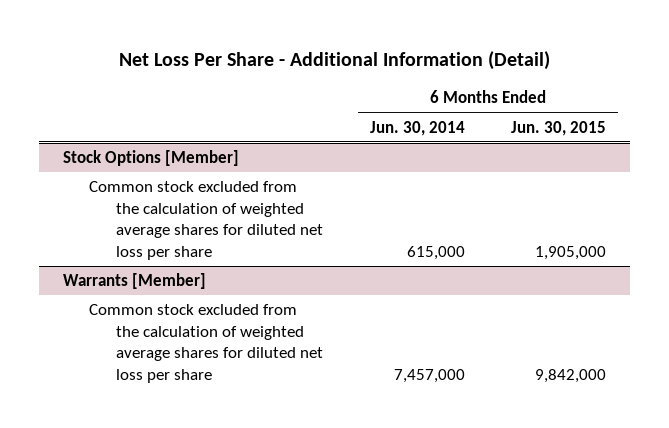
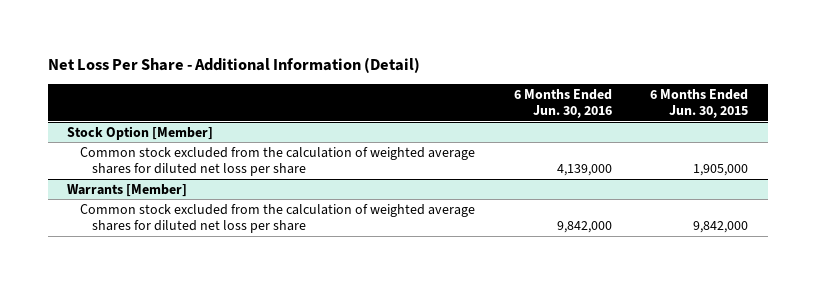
- | 6 Months Ended Jun. 30, 2014 | 6 Months Ended Jun. 30, 2015
+ | 6 Months Ended Jun. 30, 2016 | 6 Months Ended Jun. 30, 2015
- Stock Options [Member]
+ Stock Option [Member]

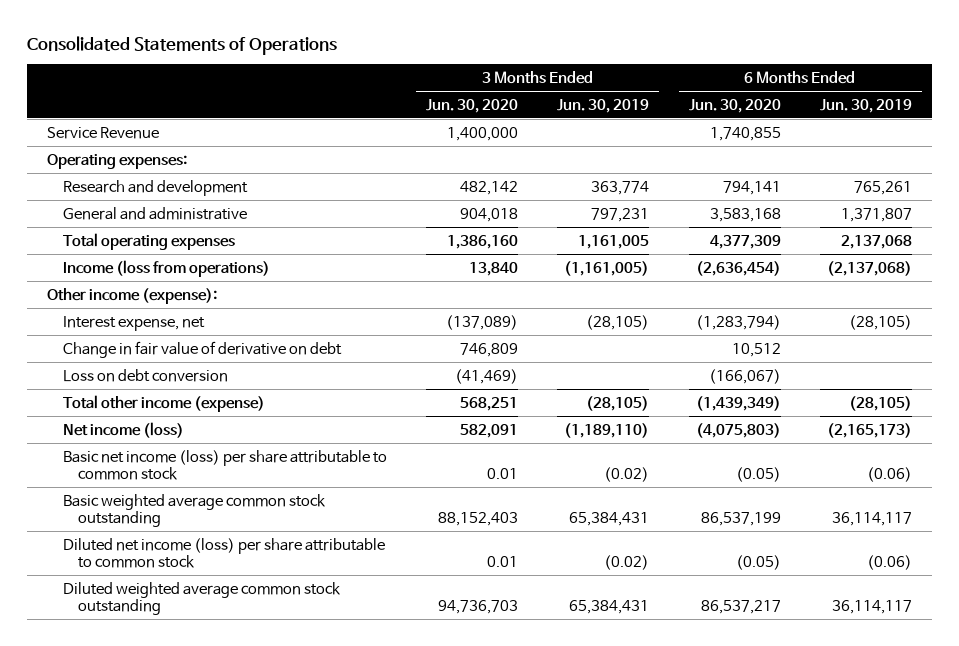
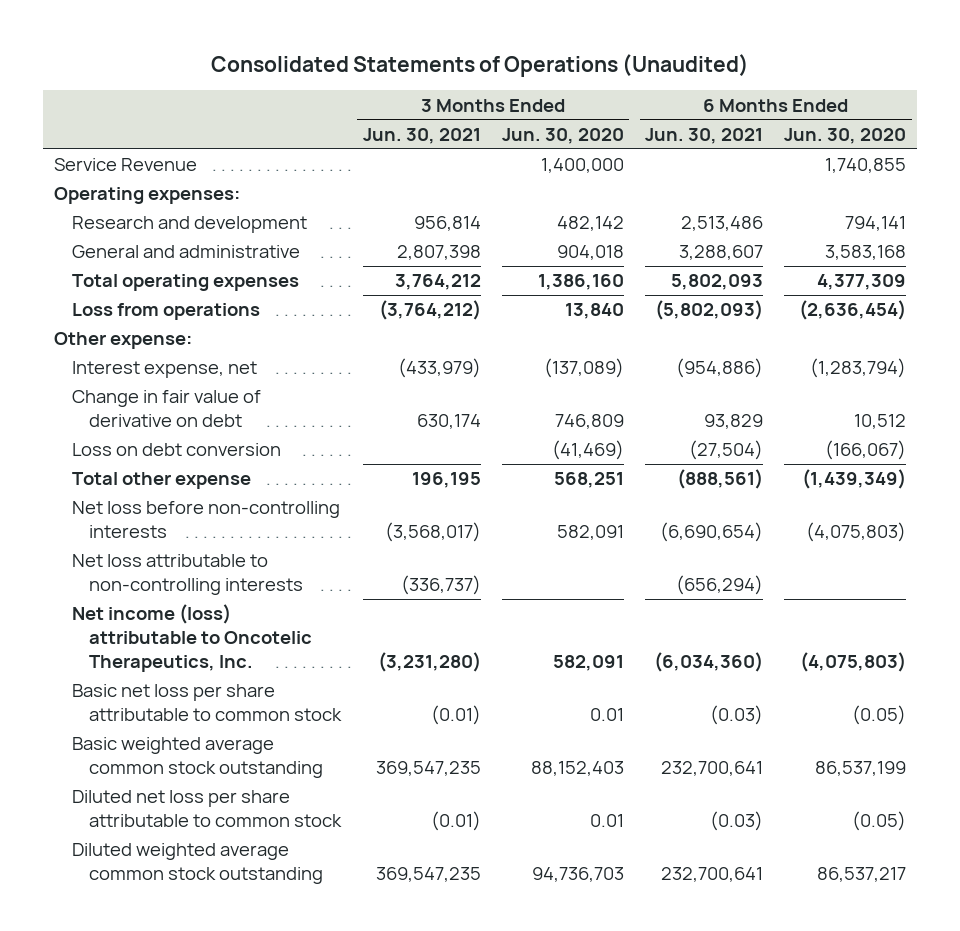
- Consolidated Statements of Operations
+ Consolidated Statements of Operations (Unaudited)
- | 3 Months Ended Jun. 30, 2020 | 3 Months Ended Jun. 30, 2019 | 6 Months Ended Jun. 30, 2020 | 6 Months Ended Jun. 30, 2019
+ | 3 Months Ended Jun. 30, 2021 | 3 Months Ended Jun. 30, 2020 | 6 Months Ended Jun. 30, 2021 | 6 Months Ended Jun. 30, 2020
- Income (loss from operations) | 13,840 | (1,161,005) | (2,636,454) | (2,137,068)
- Other income (expense):
+ Loss from operations | (3,764,212) | 13,840 | (5,802,093) | (2,636,454)
+ Other expense:
- Total other income (expense) | 568,251 | (28,105) | (1,439,349) | (28,105)
- Net income (loss) | 582,091 | (1,189,110) | (4,075,803) | (2,165,173)
- Basic net income (loss) per share attributable to common stock | 0.01 | (0.02) | (0.05) | (0.06)
+ Total other expense | 196,195 | 568,251 | (888,561) | (1,439,349)
+ Net loss before non-controlling interests | (3,568,017) | 582,091 | (6,690,654) | (4,075,803)
+ Net loss attributable to non-controlling interests | (336,737) | | (656,294) |
+ Net income (loss) attributable to Oncotelic Therapeutics, Inc. | (3,231,280) | 582,091 | (6,034,360) | (4,075,803)
+ Basic net loss per share attributable to common stock | (0.01) | 0.01 | (0.03) | (0.05)
- Diluted net income (loss) per share attributable to common stock | 0.01 | (0.02) | (0.05) | (0.06)
+ Diluted net loss per share attributable to common stock | (0.01) | 0.01 | (0.03) | (0.05)

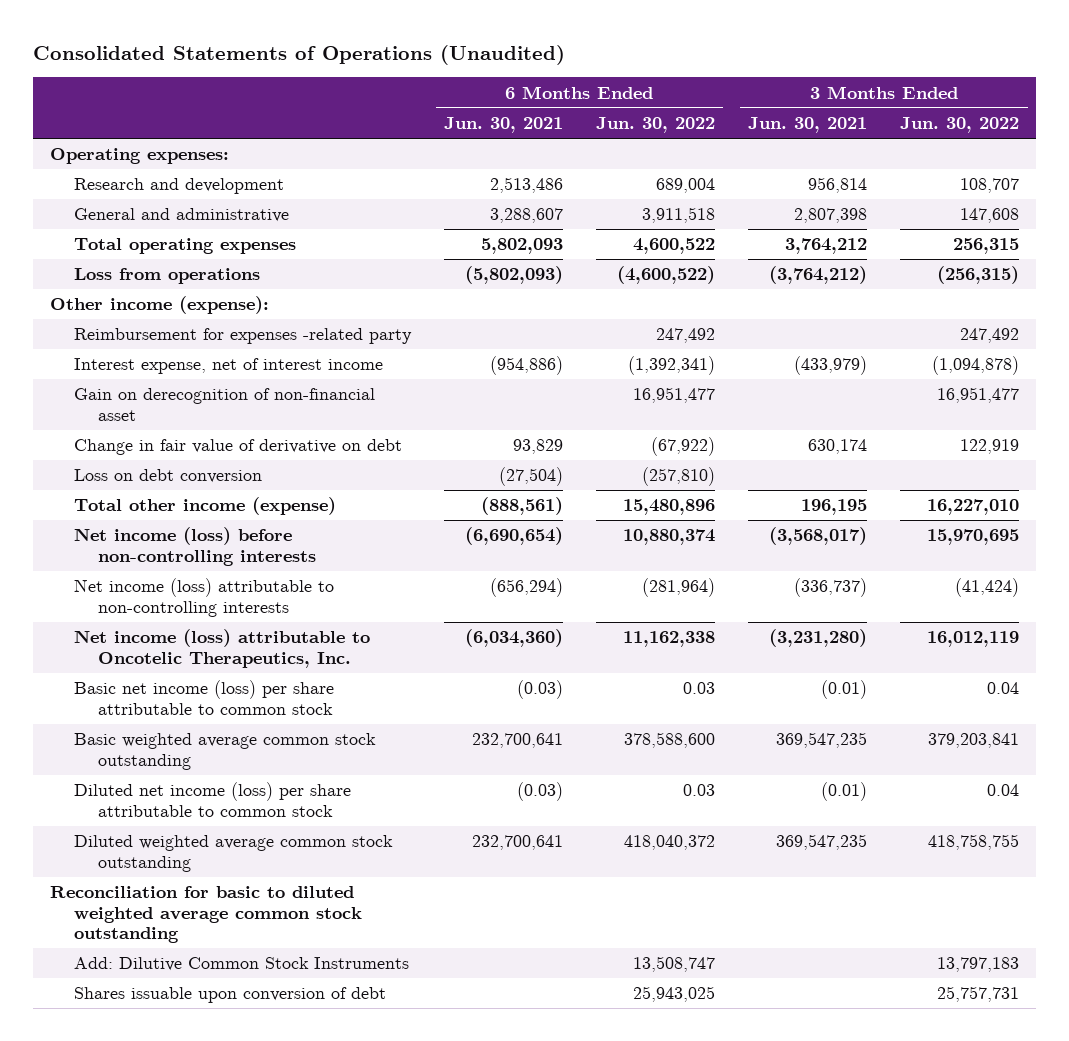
- | 3 Months Ended Jun. 30, 2021 | 3 Months Ended Jun. 30, 2020 | 6 Months Ended Jun. 30, 2021 | 6 Months Ended Jun. 30, 2020
+ | 6 Months Ended Jun. 30, 2021 | 6 Months Ended Jun. 30, 2022 | 3 Months Ended Jun. 30, 2021 | 3 Months Ended Jun. 30, 2022
- Service Revenue | | 1,400,000 | | 1,740,855
- Other expense:
- Interest expense, net | (433,979) | (137,089) | (954,886) | (1,283,794)
+ Other income (expense):
+ Reimbursement for expenses -related party | | 247,492 | | 247,492
+ Interest expense, net of interest income | (954,886) | (1,392,341) | (433,979) | (1,094,878)
+ Gain on derecognition of non-financial asset | | 16,951,477 | | 16,951,477
- Total other expense | 196,195 | 568,251 | (888,561) | (1,439,349)
- Net loss before non-controlling interests | (3,568,017) | 582,091 | (6,690,654) | (4,075,803)
- Net loss attributable to non-controlling interests | (336,737) | | (656,294) |
+ Total other income (expense) | (888,561) | 15,480,896 | 196,195 | 16,227,010
+ Net income (loss) before non-controlling interests | (6,690,654) | 10,880,374 | (3,568,017) | 15,970,695
+ Net income (loss) attributable to non-controlling interests | (656,294) | (281,964) | (336,737) | (41,424)
- Basic net loss per share attributable to common stock | (0.01) | 0.01 | (0.03) | (0.05)
+ Basic net income (loss) per share attributable to common stock | (0.03) | 0.03 | (0.01) | 0.04
- Diluted net loss per share attributable to common stock | (0.01) | 0.01 | (0.03) | (0.05)
+ Diluted net income (loss) per share attributable to common stock | (0.03) | 0.03 | (0.01) | 0.04
+ Reconciliation for basic to diluted weighted average common stock outstanding
+ Add: Dilutive Common Stock Instruments | | 13,508,747 | | 13,797,183
+ Shares issuable upon conversion of debt | | 25,943,025 | | 25,757,731

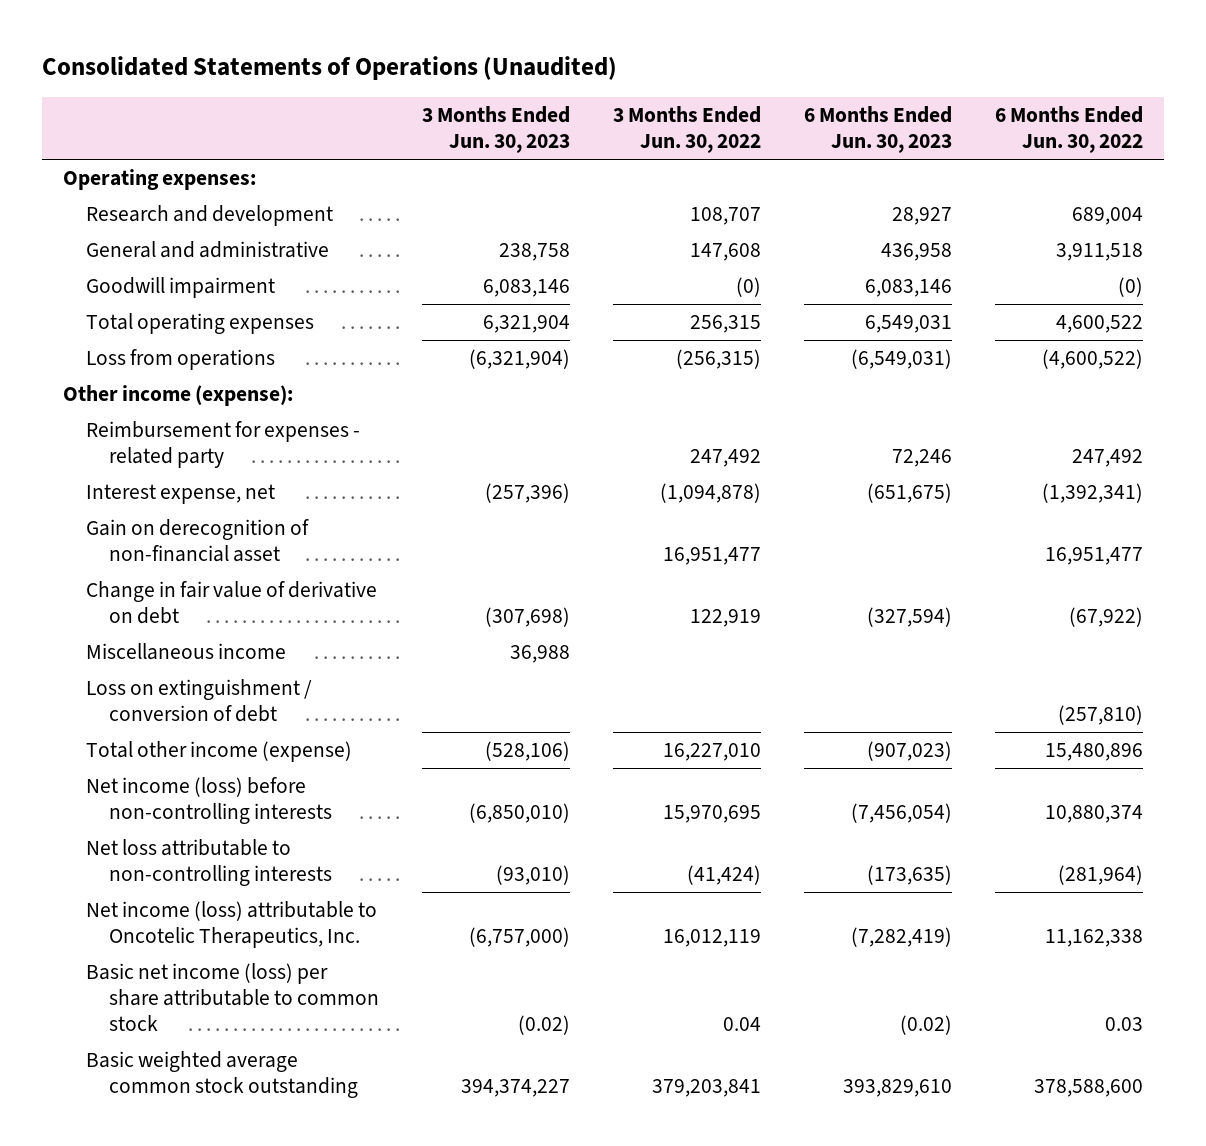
- | 6 Months Ended Jun. 30, 2021 | 6 Months Ended Jun. 30, 2022 | 3 Months Ended Jun. 30, 2021 | 3 Months Ended Jun. 30, 2022
+ | 3 Months Ended Jun. 30, 2023 | 3 Months Ended Jun. 30, 2022 | 6 Months Ended Jun. 30, 2023 | 6 Months Ended Jun. 30, 2022
+ Goodwill impairment | 6,083,146 | (0) | 6,083,146 | (0)
- Reimbursement for expenses -related party | | 247,492 | | 247,492
- Interest expense, net of interest income | (954,886) | (1,392,341) | (433,979) | (1,094,878)
+ Reimbursement for expenses - related party | | 247,492 | 72,246 | 247,492
+ Interest expense, net | (257,396) | (1,094,878) | (651,675) | (1,392,341)
- Loss on debt conversion | (27,504) | (257,810) | |
+ Miscellaneous income | 36,988 | | |
+ Loss on extinguishment / conversion of debt | | | | (257,810)
- Net income (loss) attributable to non-controlling interests | (656,294) | (281,964) | (336,737) | (41,424)
+ Net loss attributable to non-controlling interests | (93,010) | (41,424) | (173,635) | (281,964)
- Diluted net income (loss) per share attributable to common stock | (0.03) | 0.03 | (0.01) | 0.04
- Diluted weighted average common stock outstanding | 232,700,641 | 418,040,372 | 369,547,235 | 418,758,755
- Reconciliation for basic to diluted weighted average common stock outstanding
- Add: Dilutive Common Stock Instruments | | 13,508,747 | | 13,797,183
- Shares issuable upon conversion of debt | | 25,943,025 | | 25,757,731

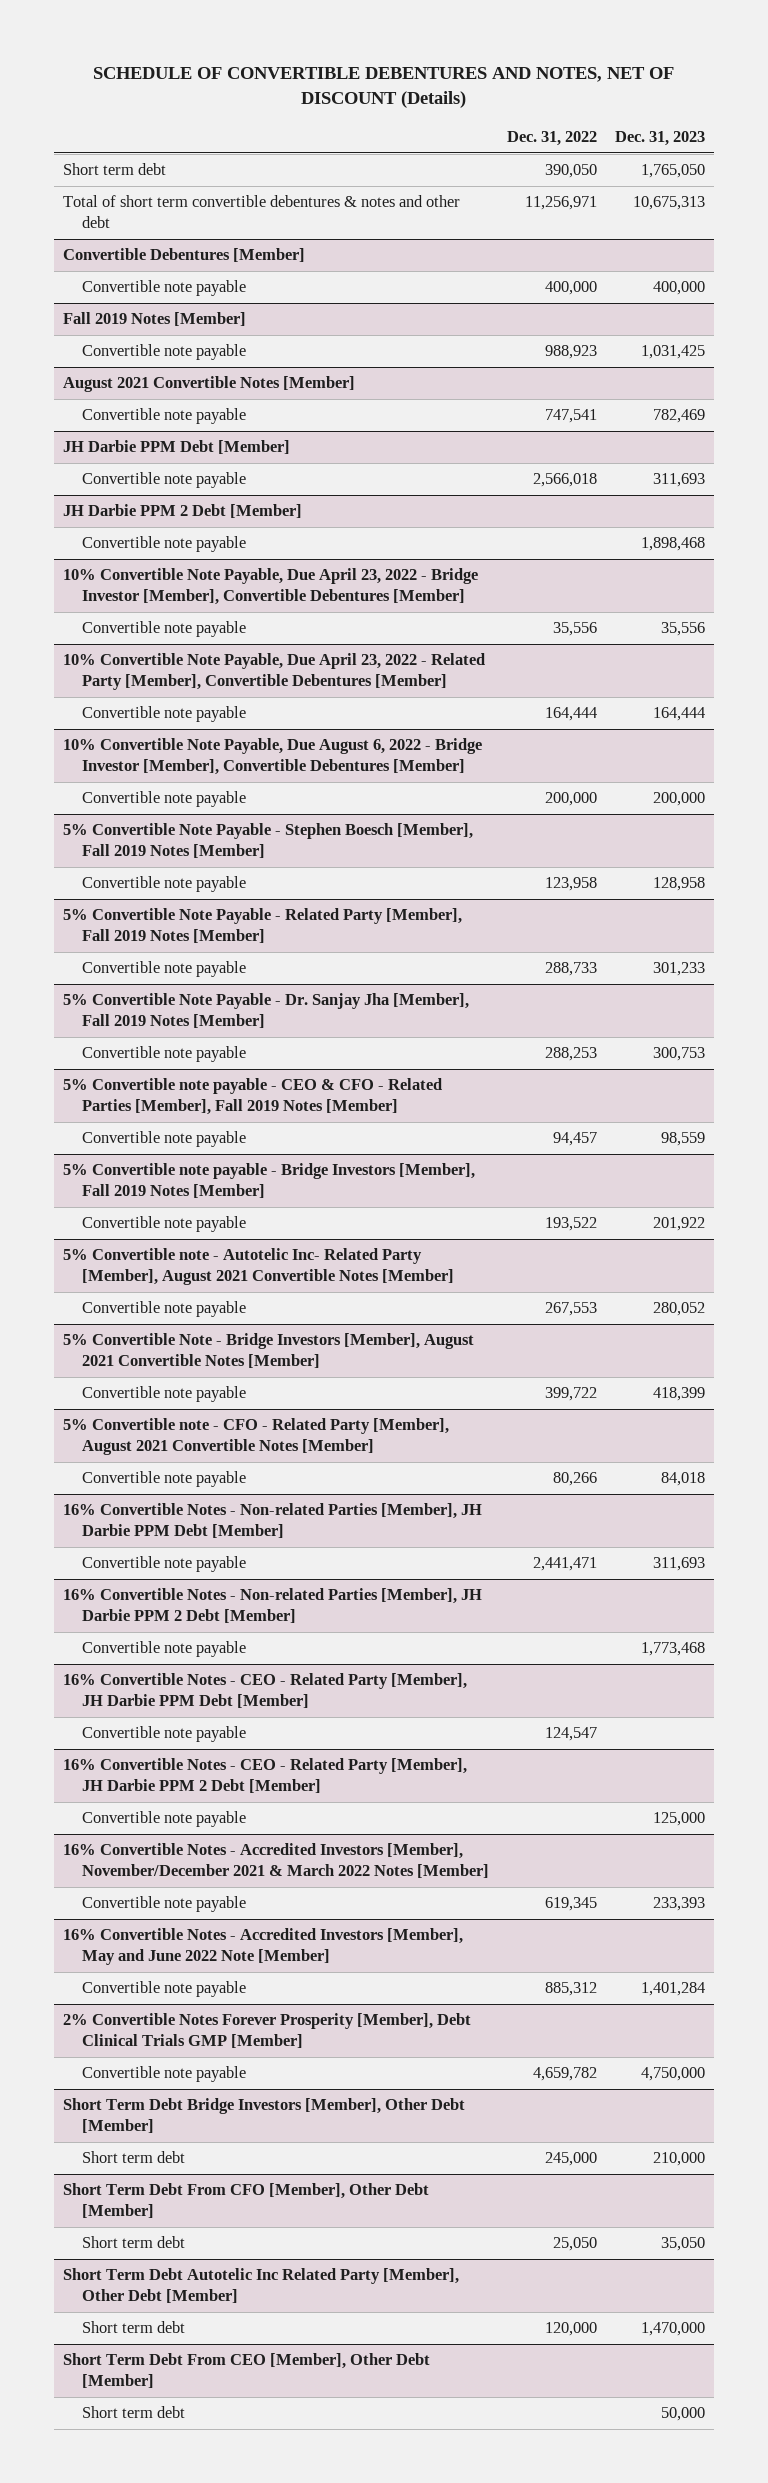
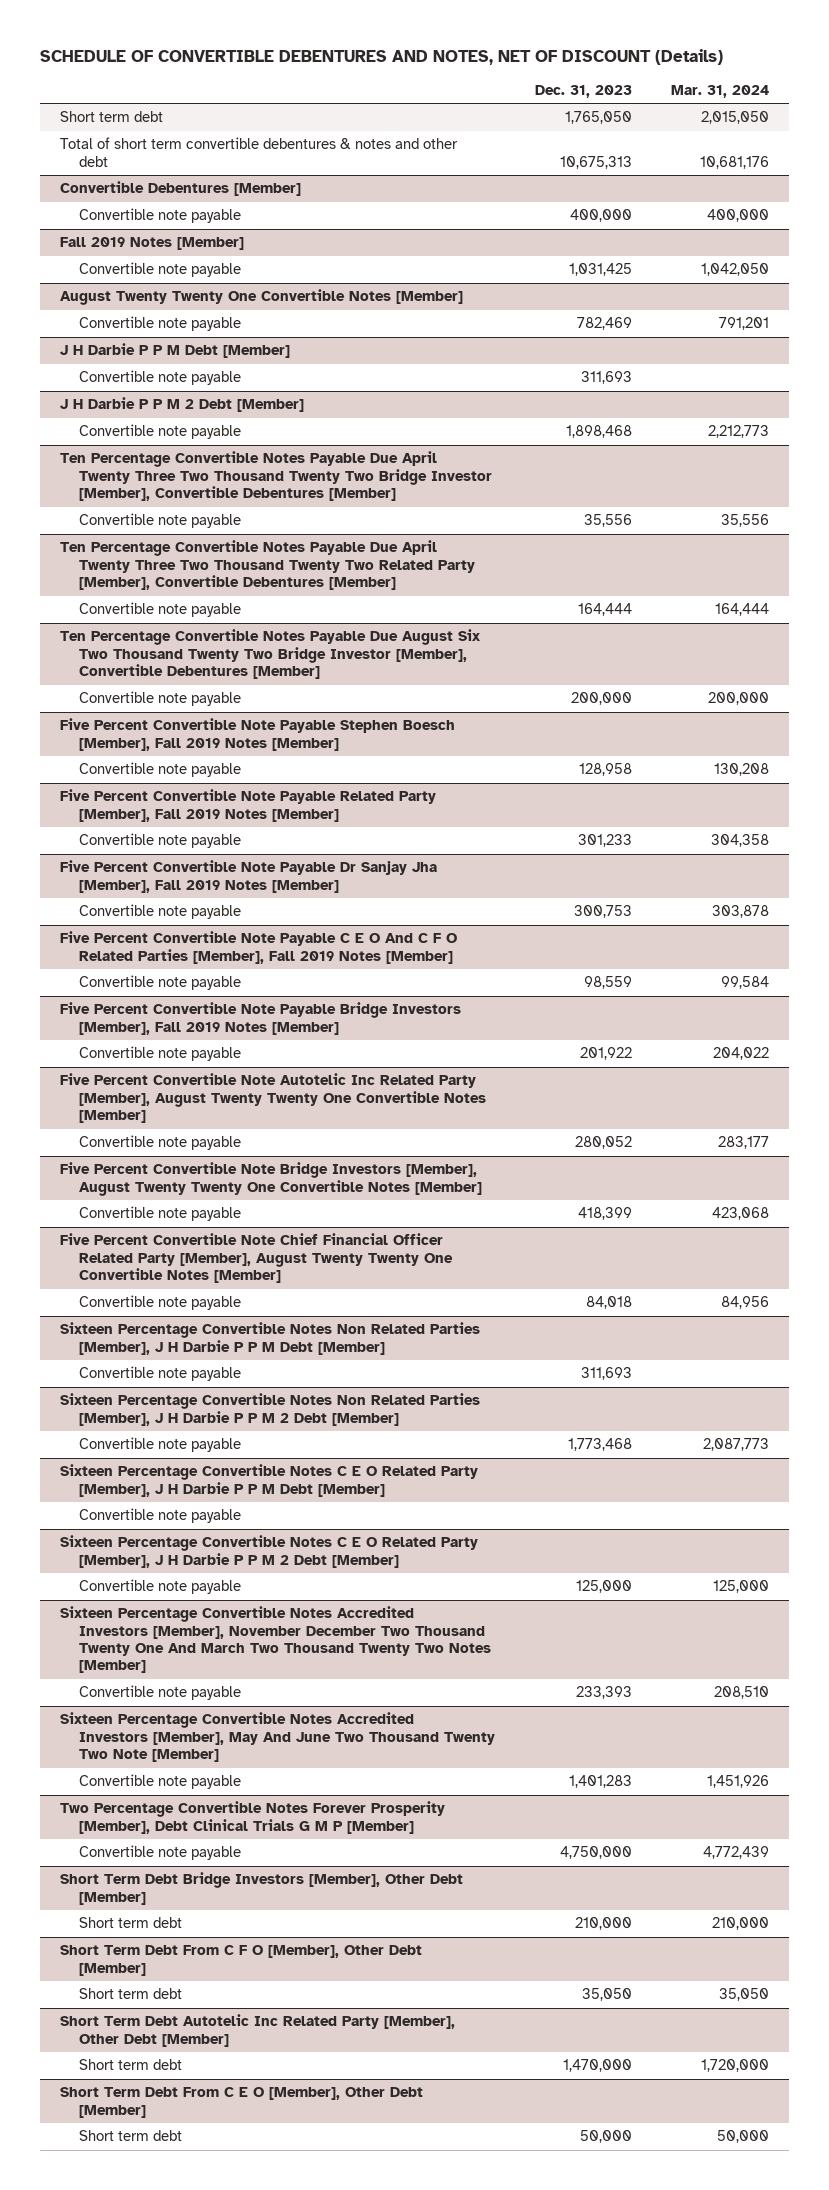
- | Dec. 31, 2022 | Dec. 31, 2023
+ | Dec. 31, 2023 | Mar. 31, 2024
- August 2021 Convertible Notes [Member]
+ August Twenty Twenty One Convertible Notes [Member]
- JH Darbie PPM Debt [Member]
+ J H Darbie P P M Debt [Member]
- JH Darbie PPM 2 Debt [Member]
+ J H Darbie P P M 2 Debt [Member]
- 10% Convertible Note Payable, Due April 23, 2022 - Bridge Investor [Member], Convertible Debentures [Member]
+ Ten Percentage Convertible Notes Payable Due April Twenty Three Two Thousand Twenty Two Bridge Investor [Member], Convertible Debentures [Member]
- 10% Convertible Note Payable, Due April 23, 2022 - Related Party [Member], Convertible Debentures [Member]
+ Ten Percentage Convertible Notes Payable Due April Twenty Three Two Thousand Twenty Two Related Party [Member], Convertible Debentures [Member]
- 10% Convertible Note Payable, Due August 6, 2022 - Bridge Investor [Member], Convertible Debentures [Member]
+ Ten Percentage Convertible Notes Payable Due August Six Two Thousand Twenty Two Bridge Investor [Member], Convertible Debentures [Member]
- 5% Convertible Note Payable - Stephen Boesch [Member], Fall 2019 Notes [Member]
+ Five Percent Convertible Note Payable Stephen Boesch [Member], Fall 2019 Notes [Member]
- 5% Convertible Note Payable - Related Party [Member], Fall 2019 Notes [Member]
+ Five Percent Convertible Note Payable Related Party [Member], Fall 2019 Notes [Member]
- 5% Convertible Note Payable - Dr. Sanjay Jha [Member], Fall 2019 Notes [Member]
+ Five Percent Convertible Note Payable Dr Sanjay Jha [Member], Fall 2019 Notes [Member]
- 5% Convertible note payable - CEO & CFO - Related Parties [Member], Fall 2019 Notes [Member]
+ Five Percent Convertible Note Payable C E O And C F O Related Parties [Member], Fall 2019 Notes [Member]
- 5% Convertible note payable - Bridge Investors [Member], Fall 2019 Notes [Member]
+ Five Percent Convertible Note Payable Bridge Investors [Member], Fall 2019 Notes [Member]
- 5% Convertible note - Autotelic Inc- Related Party [Member], August 2021 Convertible Notes [Member]
+ Five Percent Convertible Note Autotelic Inc Related Party [Member], August Twenty Twenty One Convertible Notes [Member]
- 5% Convertible Note - Bridge Investors [Member], August 2021 Convertible Notes [Member]
+ Five Percent Convertible Note Bridge Investors [Member], August Twenty Twenty One Convertible Notes [Member]
- 5% Convertible note - CFO - Related Party [Member], August 2021 Convertible Notes [Member]
+ Five Percent Convertible Note Chief Financial Officer Related Party [Member], August Twenty Twenty One Convertible Notes [Member]
- 16% Convertible Notes - Non-related Parties [Member], JH Darbie PPM Debt [Member]
+ Sixteen Percentage Convertible Notes Non Related Parties [Member], J H Darbie P P M Debt [Member]
- 16% Convertible Notes - Non-related Parties [Member], JH Darbie PPM 2 Debt [Member]
+ Sixteen Percentage Convertible Notes Non Related Parties [Member], J H Darbie P P M 2 Debt [Member]
- 16% Convertible Notes - CEO - Related Party [Member], JH Darbie PPM Debt [Member]
+ Sixteen Percentage Convertible Notes C E O Related Party [Member], J H Darbie P P M Debt [Member]
- 16% Convertible Notes - CEO - Related Party [Member], JH Darbie PPM 2 Debt [Member]
+ Sixteen Percentage Convertible Notes C E O Related Party [Member], J H Darbie P P M 2 Debt [Member]
- 16% Convertible Notes - Accredited Investors [Member], November/December 2021 & March 2022 Notes [Member]
+ Sixteen Percentage Convertible Notes Accredited Investors [Member], November December Two Thousand Twenty One And March Two Thousand Twenty Two Notes [Member]
- 16% Convertible Notes - Accredited Investors [Member], May and June 2022 Note [Member]
- Convertible note payable | 885,312 | 1,401,284
- 2% Convertible Notes Forever Prosperity [Member], Debt Clinical Trials GMP [Member]
+ Sixteen Percentage Convertible Notes Accredited Investors [Member], May And June Two Thousand Twenty Two Note [Member]
+ Convertible note payable | 1,401,283 | 1,451,926
+ Two Percentage Convertible Notes Forever Prosperity [Member], Debt Clinical Trials G M P [Member]
- Short Term Debt From CFO [Member], Other Debt [Member]
+ Short Term Debt From C F O [Member], Other Debt [Member]
- Short Term Debt From CEO [Member], Other Debt [Member]
+ Short Term Debt From C E O [Member], Other Debt [Member]

